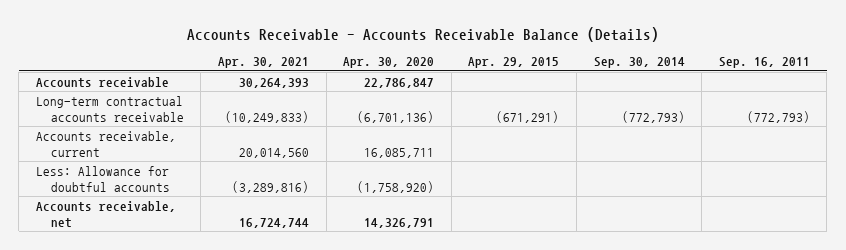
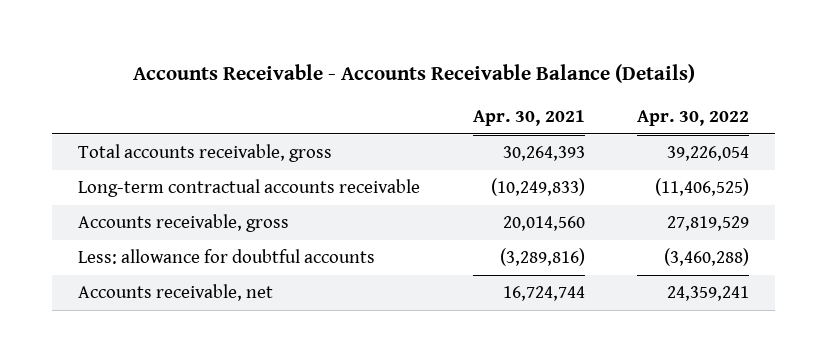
- | Apr. 30, 2021 | Apr. 30, 2020 | Apr. 29, 2015 | Sep. 30, 2014 | Sep. 16, 2011
+ | Apr. 30, 2021 | Apr. 30, 2022
- Accounts receivable | 30,264,393 | 22,786,847 | | |
+ Total accounts receivable, gross | 30,264,393 | 39,226,054
- Accounts receivable, current | 20,014,560 | 16,085,711 | | |
- Less: Allowance for doubtful accounts | (3,289,816) | (1,758,920) | | |
+ Accounts receivable, gross | 20,014,560 | 27,819,529
+ Less: allowance for doubtful accounts | (3,289,816) | (3,460,288)

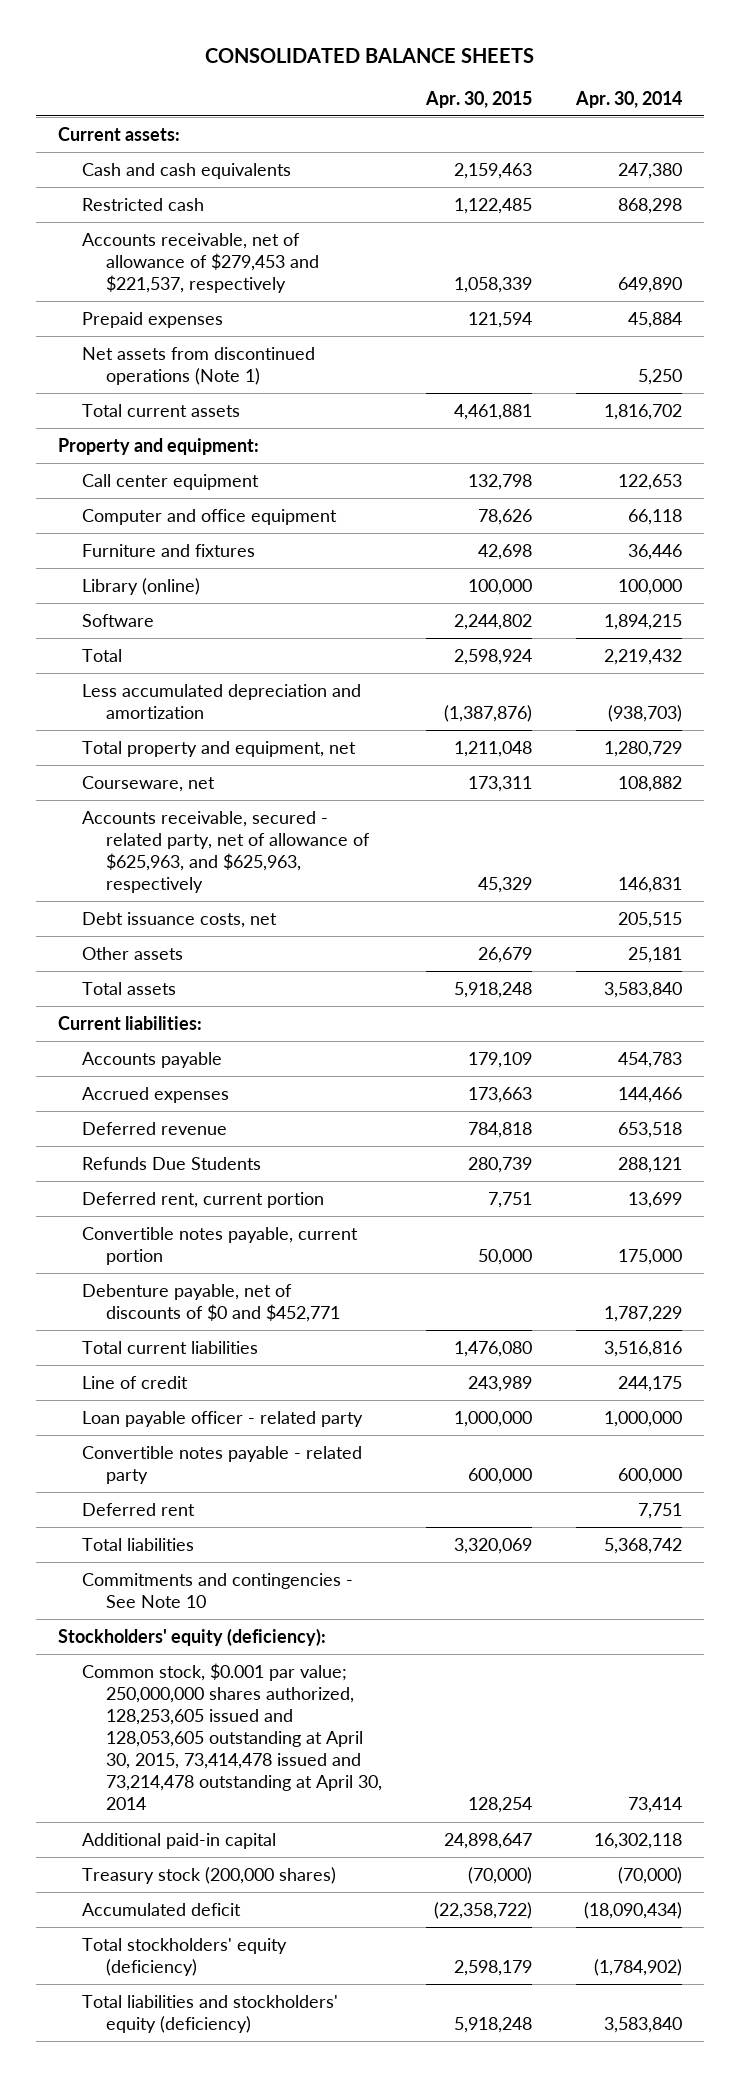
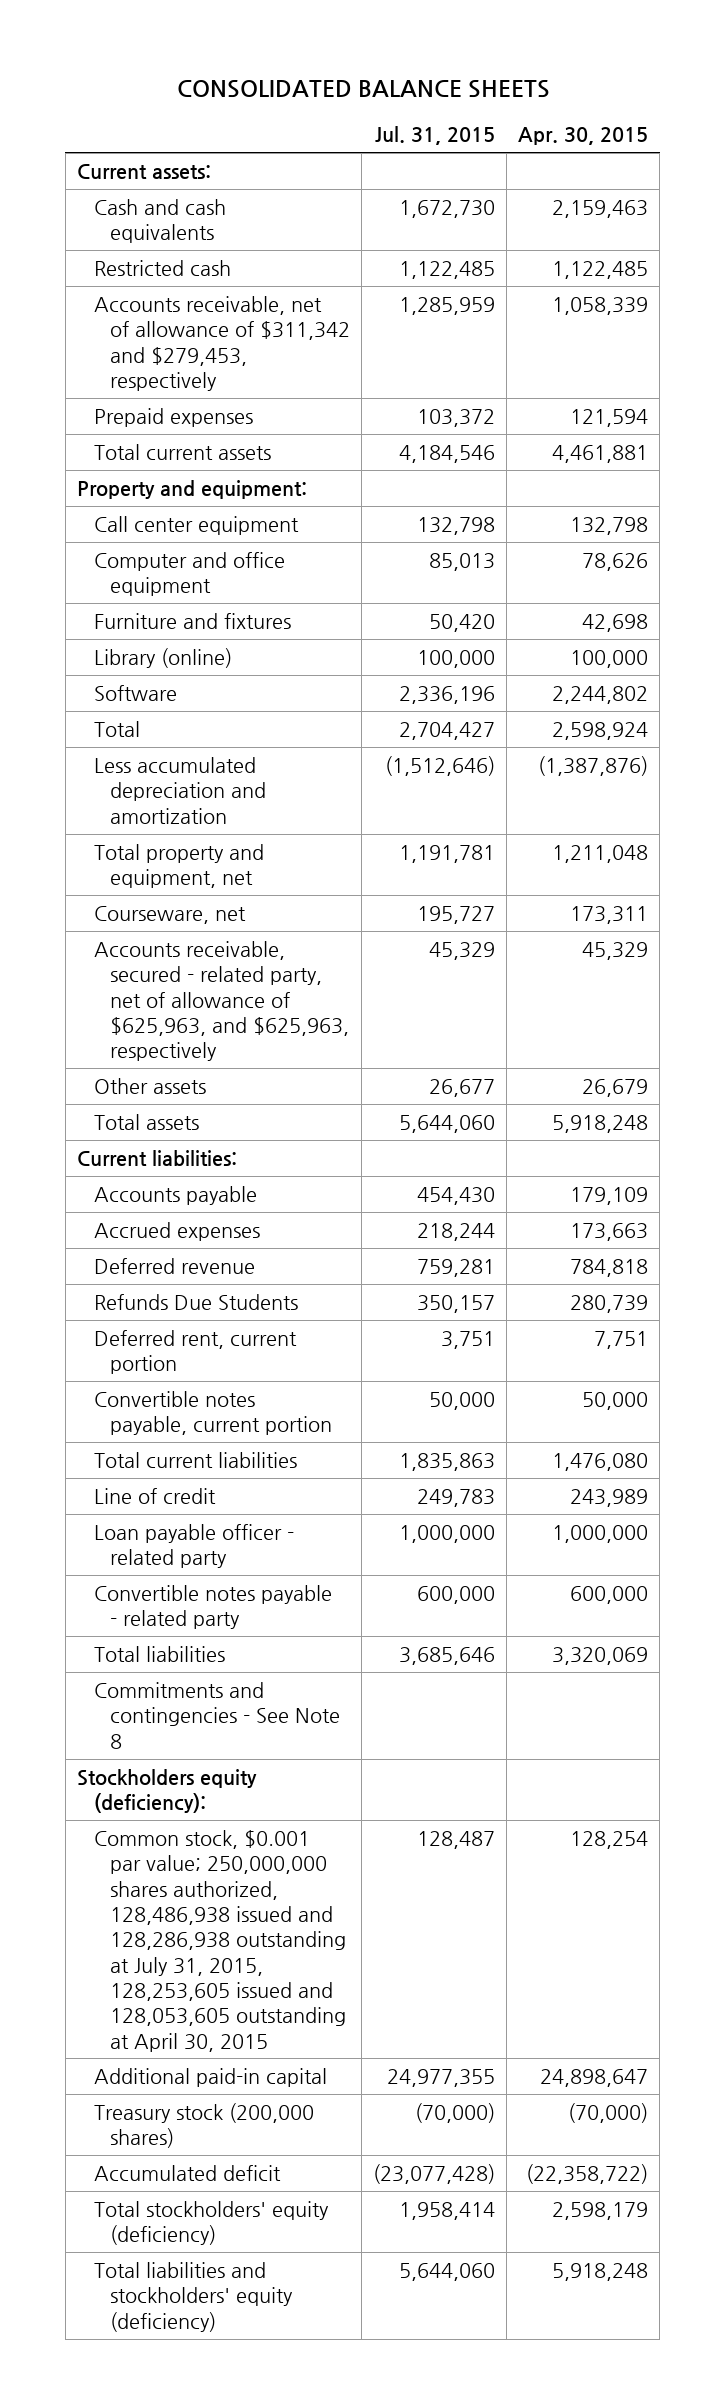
- | Apr. 30, 2015 | Apr. 30, 2014
+ | Jul. 31, 2015 | Apr. 30, 2015
- Accounts receivable, net of allowance of $279,453 and $221,537, respectively | 1,058,339 | 649,890
+ Accounts receivable, net of allowance of $311,342 and $279,453, respectively | 1,285,959 | 1,058,339
- Net assets from discontinued operations (Note 1) | | 5,250
- Debt issuance costs, net | | 205,515
- Debenture payable, net of discounts of $0 and $452,771 | | 1,787,229
- Deferred rent | | 7,751
- Commitments and contingencies - See Note 10
- Stockholders' equity (deficiency):
- Common stock, $0.001 par value; 250,000,000 shares authorized, 128,253,605 issued and 128,053,605 outstanding at April 30, 2015, 73,414,478 issued and 73,214,478 outstanding at April 30, 2014 | 128,254 | 73,414
+ Commitments and contingencies - See Note 8
+ Stockholders equity (deficiency):
+ Common stock, $0.001 par value; 250,000,000 shares authorized, 128,486,938 issued and 128,286,938 outstanding at July 31, 2015, 128,253,605 issued and 128,053,605 outstanding at April 30, 2015 | 128,487 | 128,254

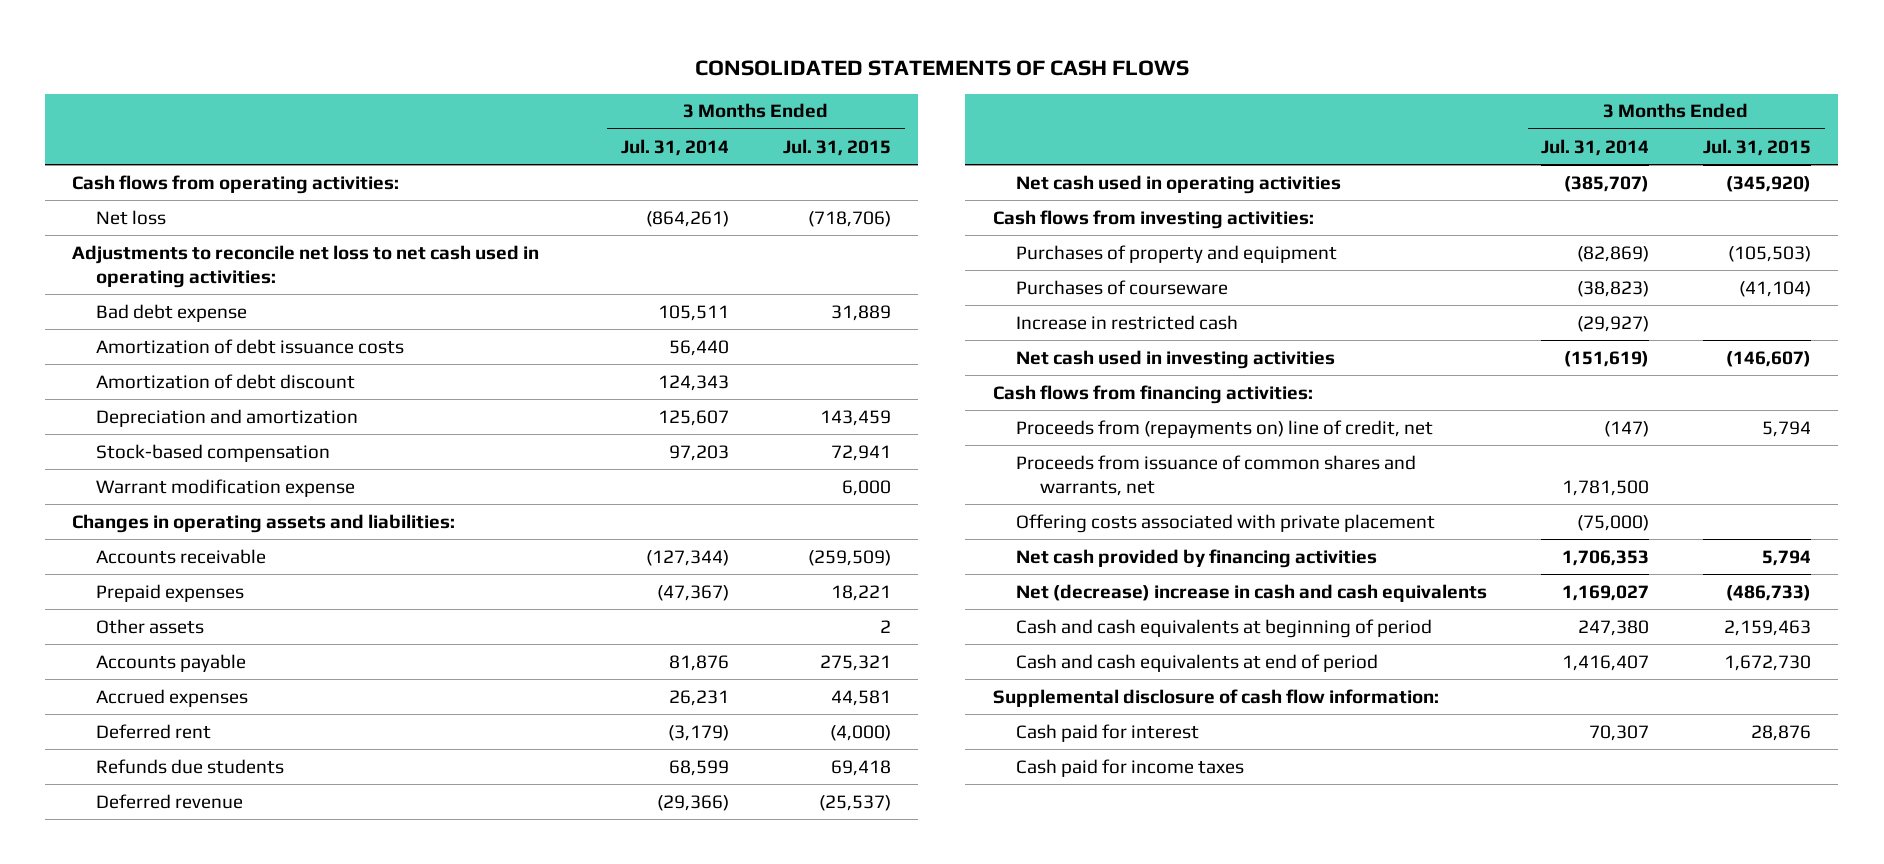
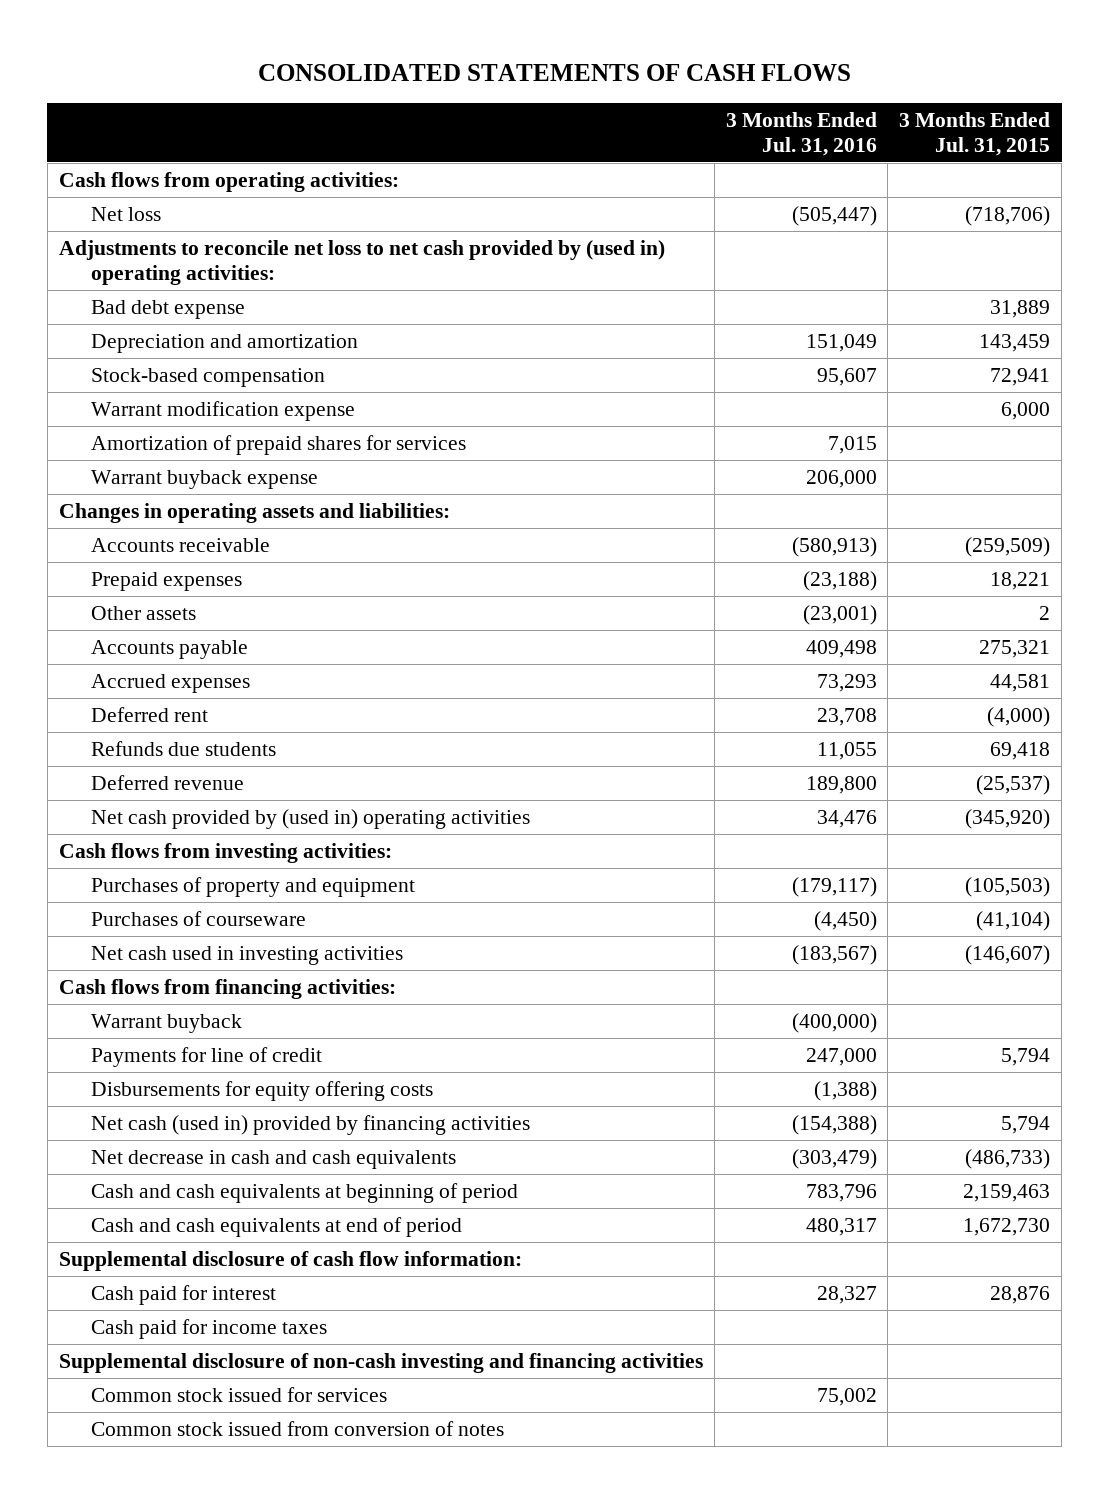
- | 3 Months Ended Jul. 31, 2014 | 3 Months Ended Jul. 31, 2015
+ | 3 Months Ended Jul. 31, 2016 | 3 Months Ended Jul. 31, 2015
- Adjustments to reconcile net loss to net cash used in operating activities:
+ Adjustments to reconcile net loss to net cash provided by (used in) operating activities:
- Amortization of debt issuance costs | 56,440 |
- Amortization of debt discount | 124,343 |
+ Amortization of prepaid shares for services | 7,015 |
+ Warrant buyback expense | 206,000 |
- Net cash used in operating activities | (385,707) | (345,920)
+ Net cash provided by (used in) operating activities | 34,476 | (345,920)
- Increase in restricted cash | (29,927) |
- Proceeds from (repayments on) line of credit, net | (147) | 5,794
- Proceeds from issuance of common shares and warrants, net | 1,781,500 |
- Offering costs associated with private placement | (75,000) |
- Net cash provided by financing activities | 1,706,353 | 5,794
- Net (decrease) increase in cash and cash equivalents | 1,169,027 | (486,733)
+ Warrant buyback | (400,000) |
+ Payments for line of credit | 247,000 | 5,794
+ Disbursements for equity offering costs | (1,388) |
+ Net cash (used in) provided by financing activities | (154,388) | 5,794
+ Net decrease in cash and cash equivalents | (303,479) | (486,733)
+ Supplemental disclosure of non-cash investing and financing activities
+ Common stock issued for services | 75,002 |
+ Common stock issued from conversion of notes

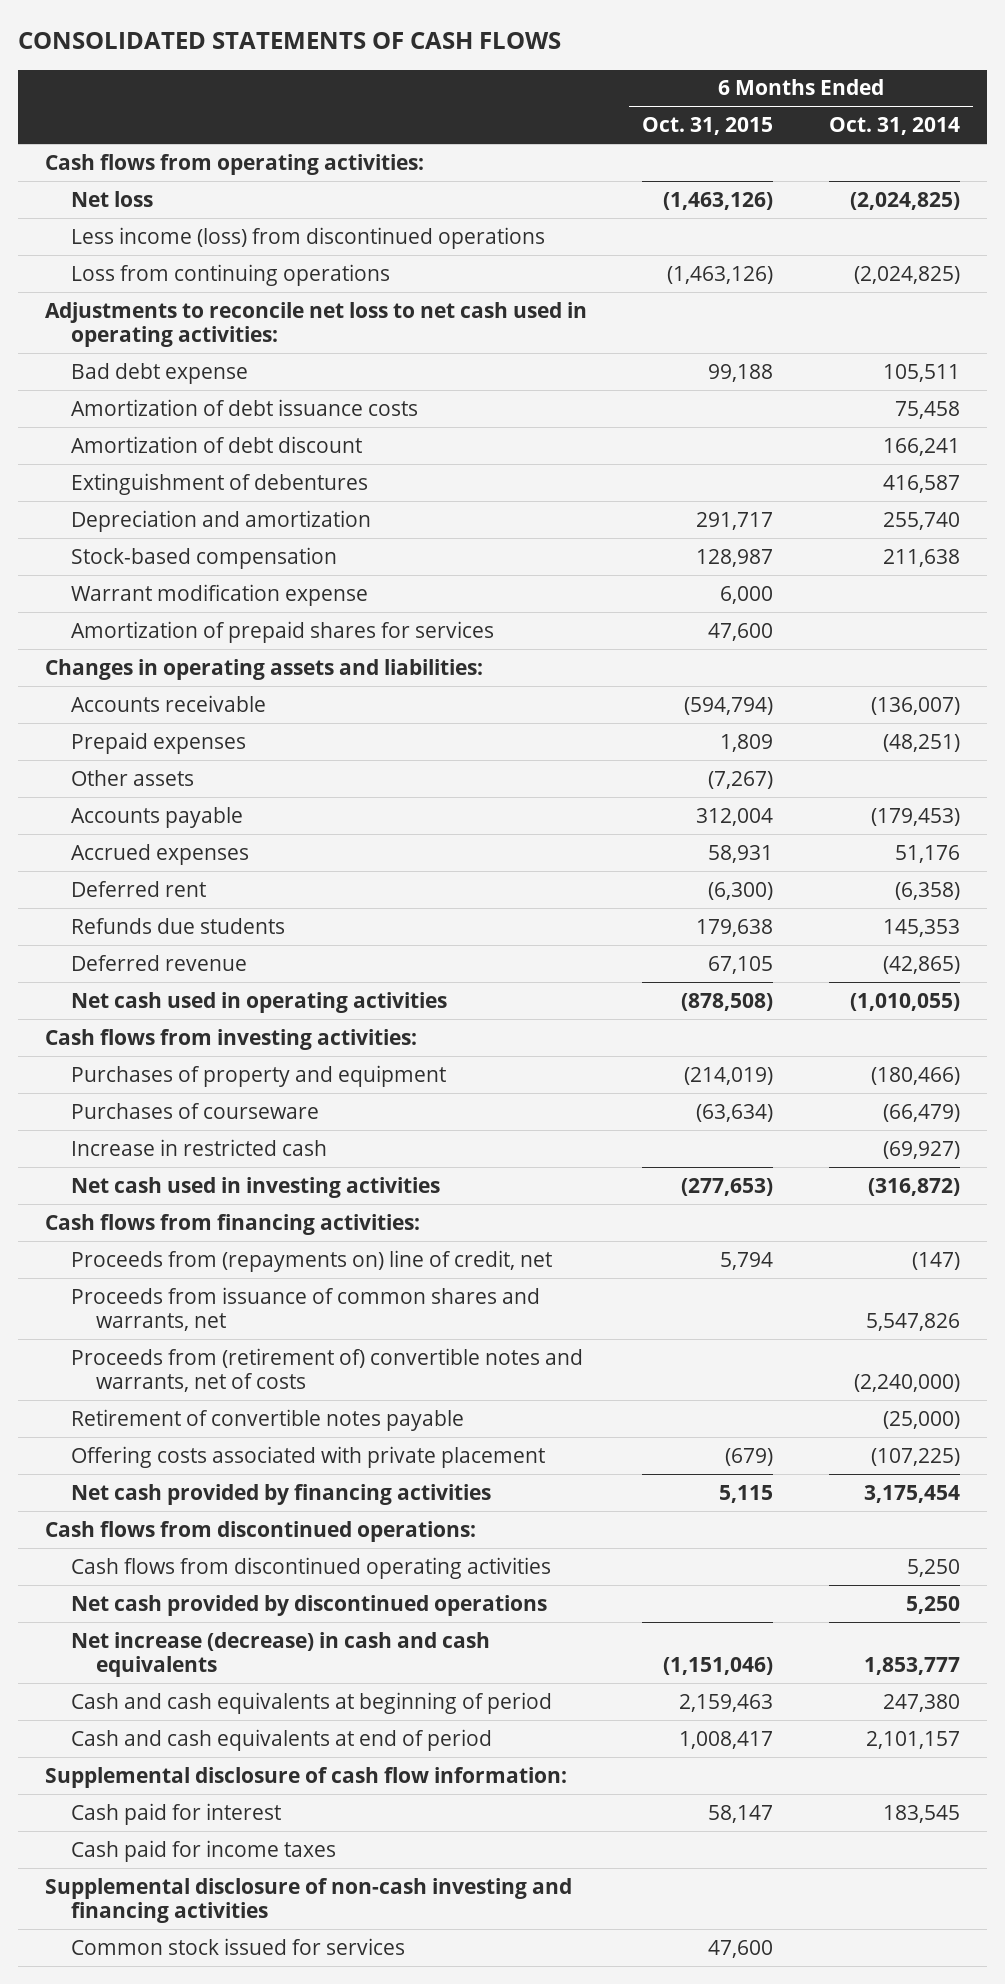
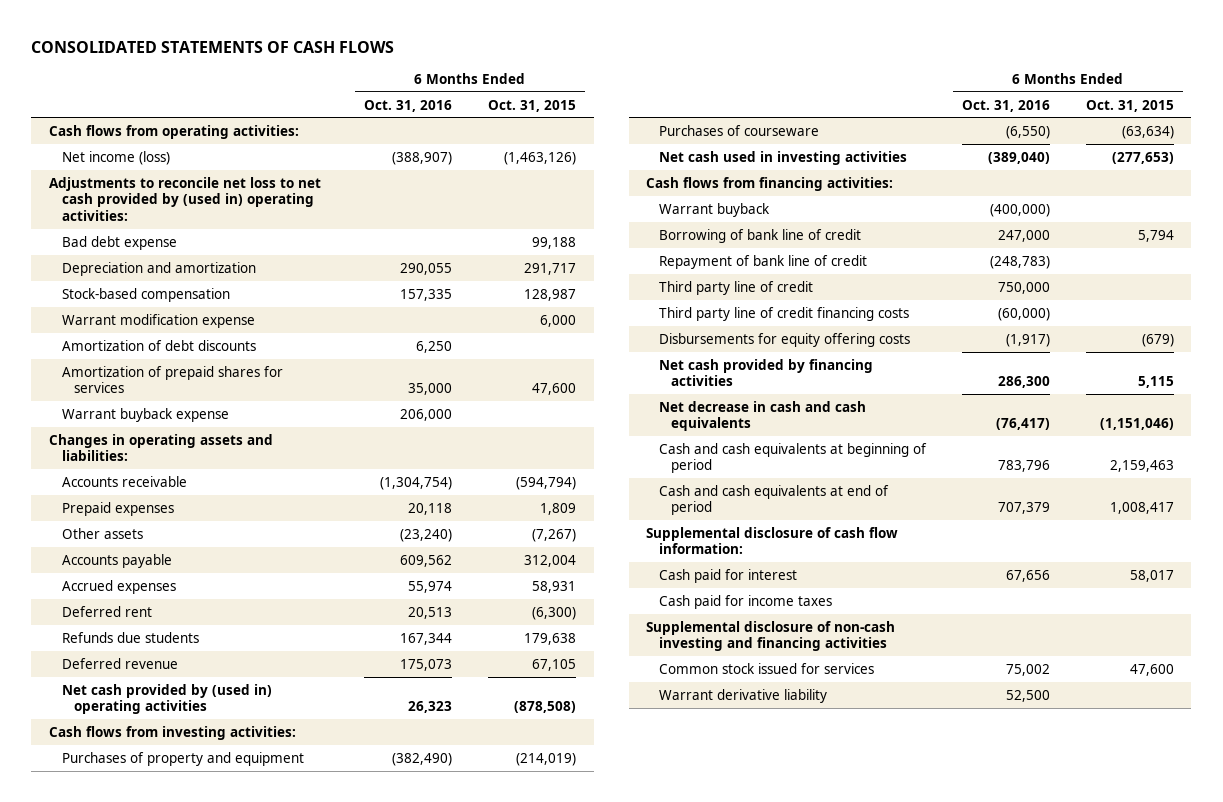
- | 6 Months Ended Oct. 31, 2015 | 6 Months Ended Oct. 31, 2014
+ | 6 Months Ended Oct. 31, 2016 | 6 Months Ended Oct. 31, 2015
- Net loss | (1,463,126) | (2,024,825)
- Less income (loss) from discontinued operations
- Loss from continuing operations | (1,463,126) | (2,024,825)
- Adjustments to reconcile net loss to net cash used in operating activities:
+ Net income (loss) | (388,907) | (1,463,126)
+ Adjustments to reconcile net loss to net cash provided by (used in) operating activities:
- Amortization of debt issuance costs | | 75,458
- Amortization of debt discount | | 166,241
- Extinguishment of debentures | | 416,587
+ Amortization of debt discounts | 6,250 |
+ Warrant buyback expense | 206,000 |
- Net cash used in operating activities | (878,508) | (1,010,055)
+ Net cash provided by (used in) operating activities | 26,323 | (878,508)
- Increase in restricted cash | | (69,927)
- Proceeds from (repayments on) line of credit, net | 5,794 | (147)
- Proceeds from issuance of common shares and warrants, net | | 5,547,826
- Proceeds from (retirement of) convertible notes and warrants, net of costs | | (2,240,000)
- Retirement of convertible notes payable | | (25,000)
- Offering costs associated with private placement | (679) | (107,225)
+ Warrant buyback | (400,000) |
+ Borrowing of bank line of credit | 247,000 | 5,794
+ Repayment of bank line of credit | (248,783) |
+ Third party line of credit | 750,000 |
+ Third party line of credit financing costs | (60,000) |
+ Disbursements for equity offering costs | (1,917) | (679)
- Cash flows from discontinued operations:
- Cash flows from discontinued operating activities | | 5,250
- Net cash provided by discontinued operations | | 5,250
- Net increase (decrease) in cash and cash equivalents | (1,151,046) | 1,853,777
+ Net decrease in cash and cash equivalents | (76,417) | (1,151,046)
- Cash paid for interest | 58,147 | 183,545
+ Cash paid for interest | 67,656 | 58,017
+ Warrant derivative liability | 52,500 |

